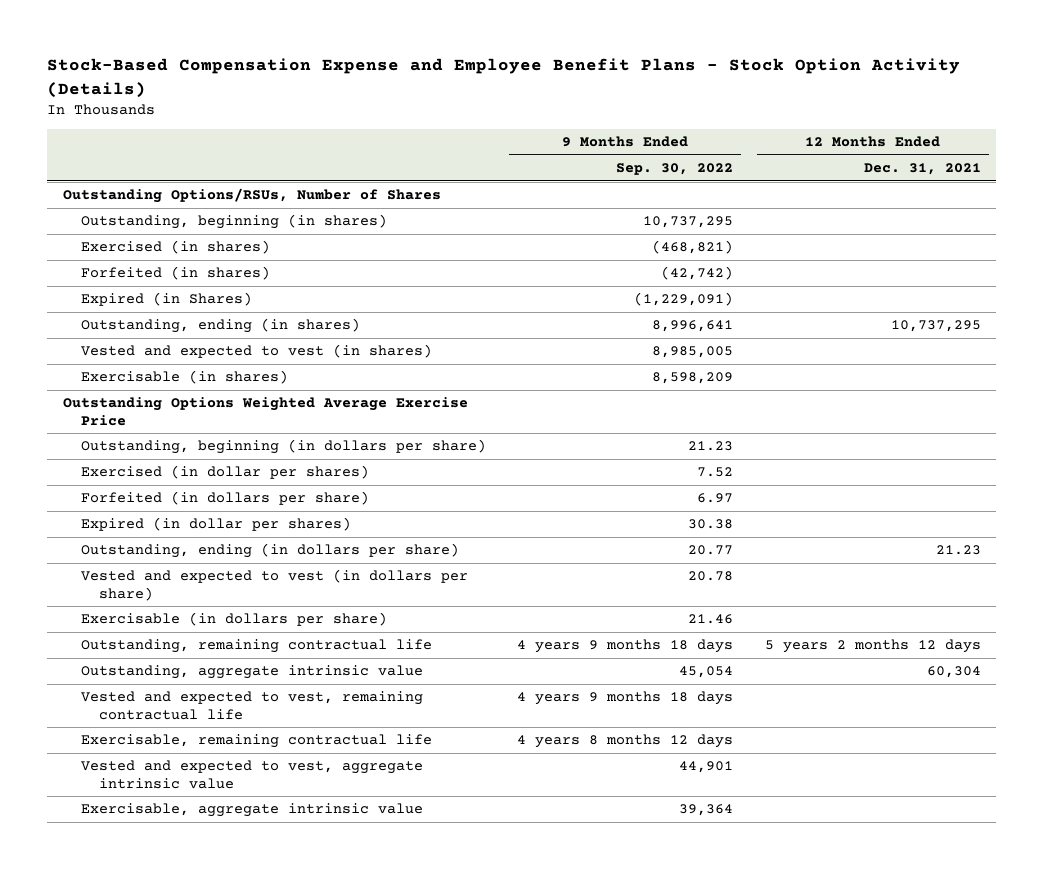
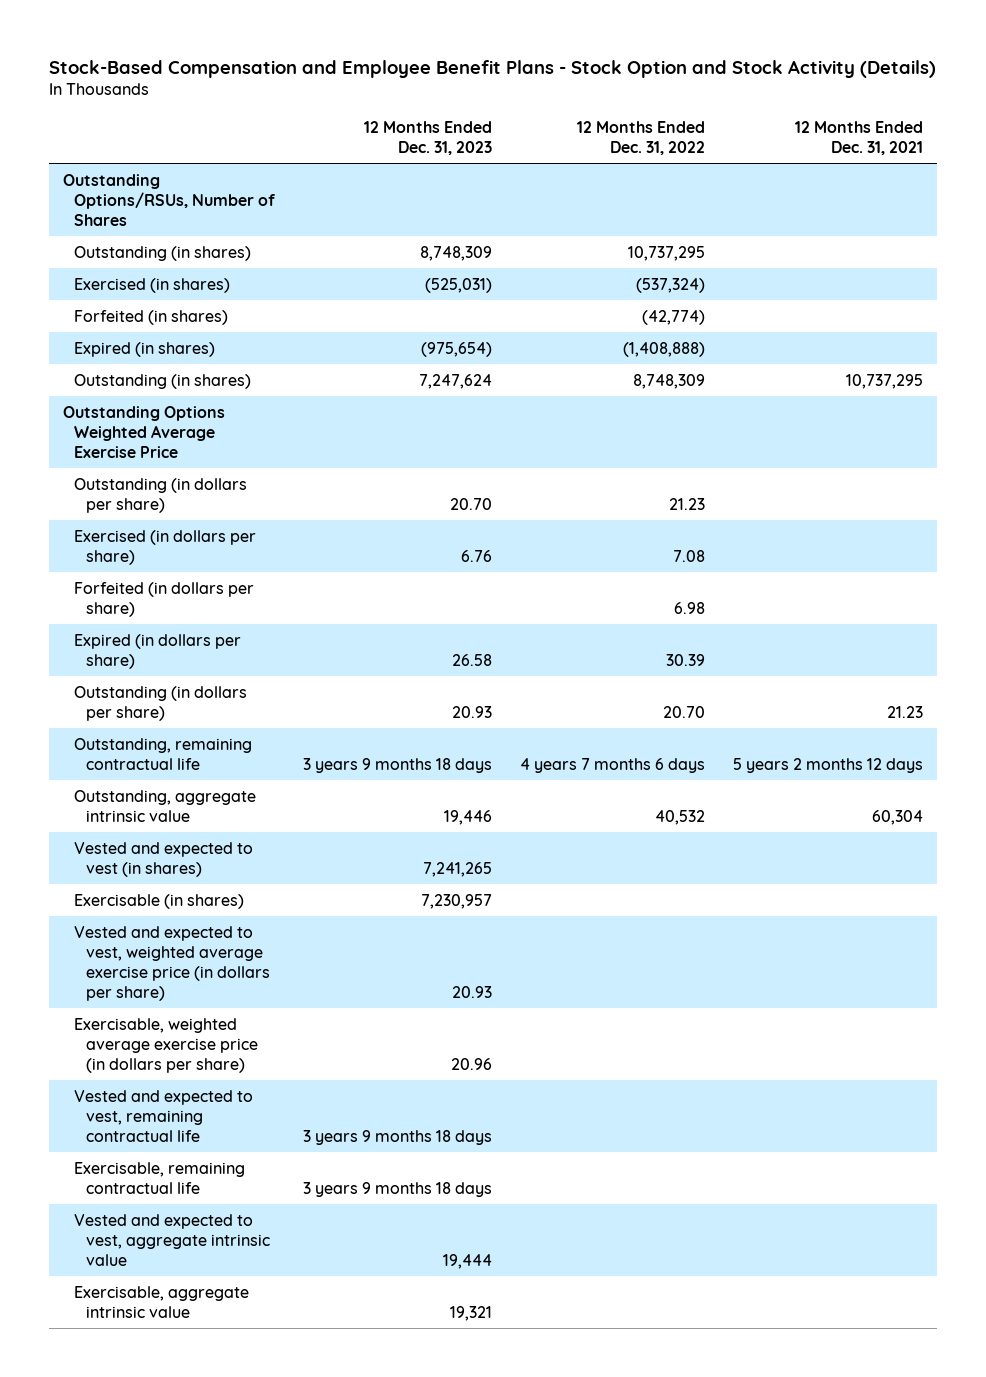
- Stock-Based Compensation Expense and Employee Benefit Plans - Stock Option Activity (Details)
+ Stock-Based Compensation and Employee Benefit Plans - Stock Option and Stock Activity (Details)
- | 9 Months Ended Sep. 30, 2022 | 12 Months Ended Dec. 31, 2021
+ | 12 Months Ended Dec. 31, 2023 | 12 Months Ended Dec. 31, 2022 | 12 Months Ended Dec. 31, 2021
- Outstanding, beginning (in shares) | 10,737,295 |
+ Outstanding (in shares) | 8,748,309 | 10,737,295 |
- Expired (in Shares) | (1,229,091) |
- Outstanding, ending (in shares) | 8,996,641 | 10,737,295
+ Expired (in shares) | (975,654) | (1,408,888) |
+ Outstanding (in shares) | 7,247,624 | 8,748,309 | 10,737,295
- Outstanding, beginning (in dollars per share) | 21.23 |
- Exercised (in dollar per shares) | 7.52 |
+ Outstanding (in dollars per share) | 20.70 | 21.23 |
+ Exercised (in dollars per share) | 6.76 | 7.08 |
- Expired (in dollar per shares) | 30.38 |
- Outstanding, ending (in dollars per share) | 20.77 | 21.23
- Vested and expected to vest (in dollars per share) | 20.78 |
- Exercisable (in dollars per share) | 21.46 |
+ Expired (in dollars per share) | 26.58 | 30.39 |
+ Outstanding (in dollars per share) | 20.93 | 20.70 | 21.23
moved down: Vested and expected to vest (in shares) | 7,241,265 | |
moved down: Exercisable (in shares) | 7,230,957 | |
+ Vested and expected to vest, weighted average exercise price (in dollars per share) | 20.93 | |
+ Exercisable, weighted average exercise price (in dollars per share) | 20.96 | |

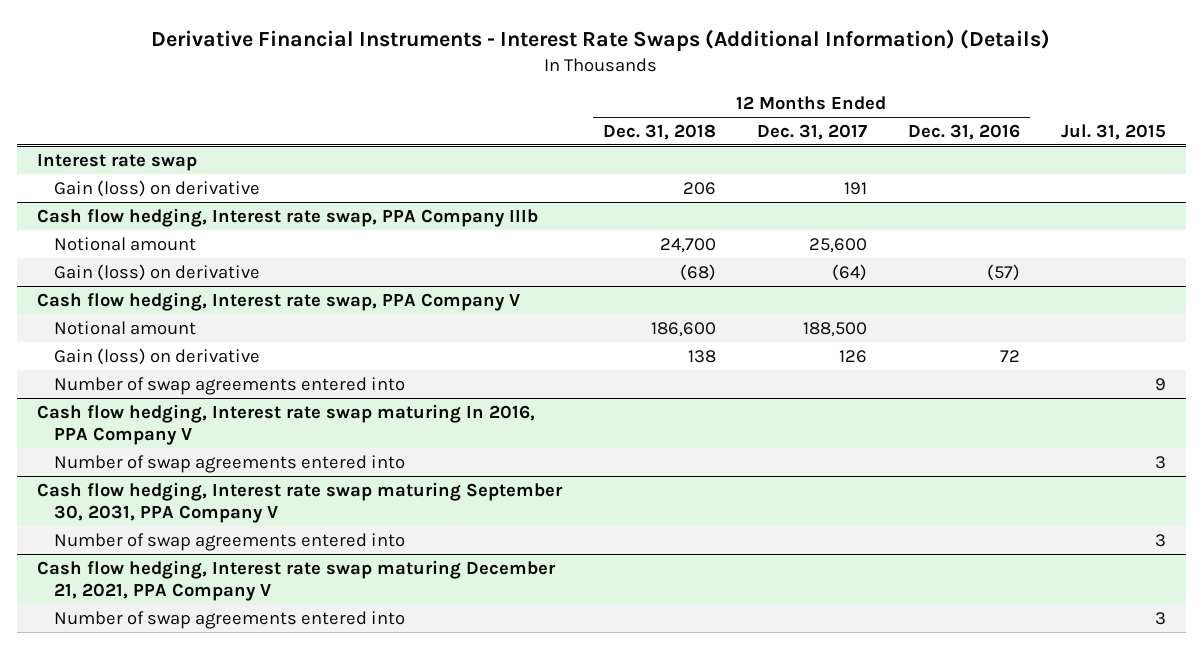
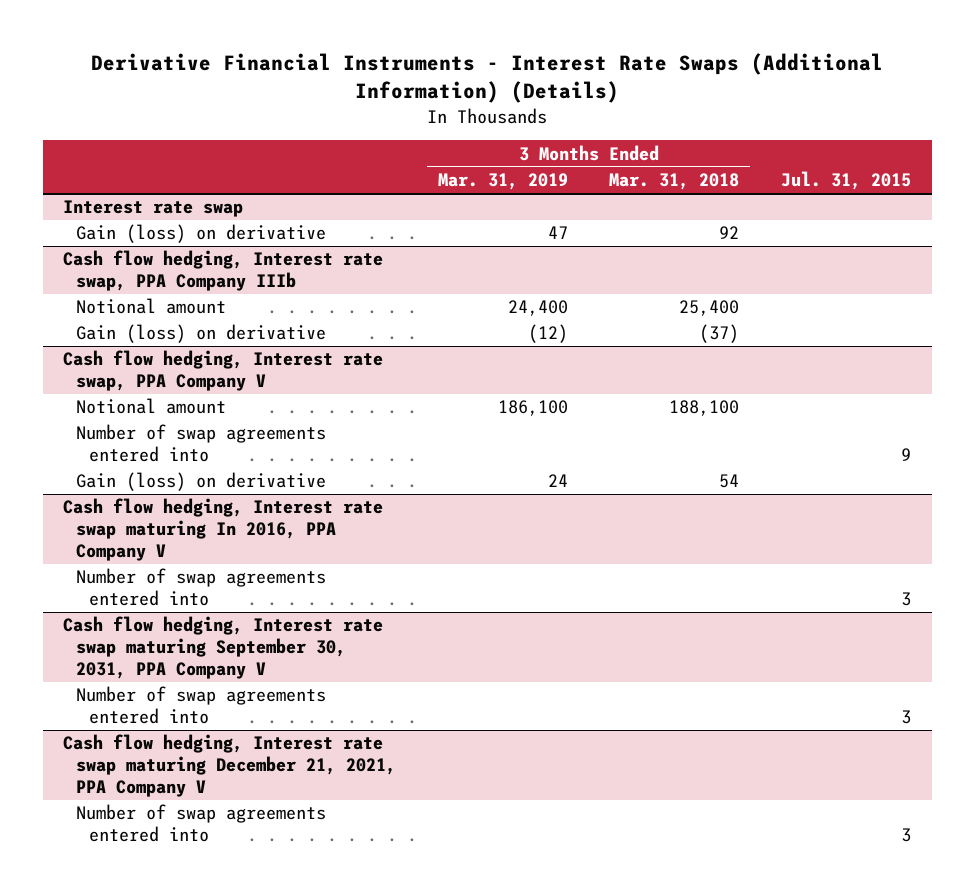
- | 12 Months Ended Dec. 31, 2018 | 12 Months Ended Dec. 31, 2017 | 12 Months Ended Dec. 31, 2016 | Jul. 31, 2015
+ | 3 Months Ended Mar. 31, 2019 | 3 Months Ended Mar. 31, 2018 | Jul. 31, 2015
@ Cash flow hedging, Interest rate swap, PPA Company V
moved down: Gain (loss) on derivative | 24 | 54 |

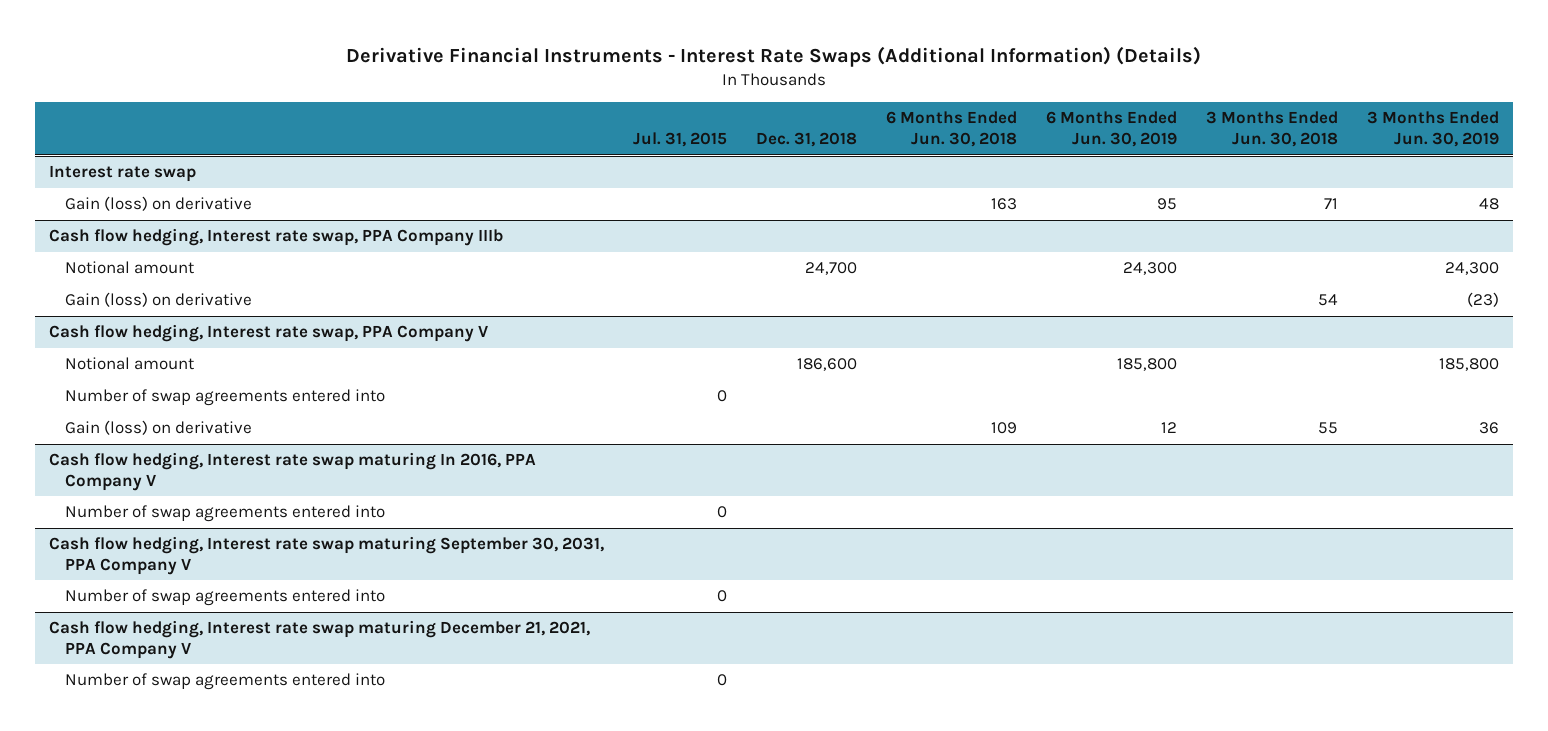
- | 3 Months Ended Mar. 31, 2019 | 3 Months Ended Mar. 31, 2018 | Jul. 31, 2015
+ | Jul. 31, 2015 | Dec. 31, 2018 | 6 Months Ended Jun. 30, 2018 | 6 Months Ended Jun. 30, 2019 | 3 Months Ended Jun. 30, 2018 | 3 Months Ended Jun. 30, 2019
@ Cash flow hedging, Interest rate swap, PPA Company V
- Number of swap agreements entered into | | | 9
+ Number of swap agreements entered into | 0 | | | | |
@ Cash flow hedging, Interest rate swap maturing In 2016, PPA Company V
- Number of swap agreements entered into | | | 3
+ Number of swap agreements entered into | 0 | | | | |
@ Cash flow hedging, Interest rate swap maturing September 30, 2031, PPA Company V
- Number of swap agreements entered into | | | 3
+ Number of swap agreements entered into | 0 | | | | |
@ Cash flow hedging, Interest rate swap maturing December 21, 2021, PPA Company V
- Number of swap agreements entered into | | | 3
+ Number of swap agreements entered into | 0 | | | | |

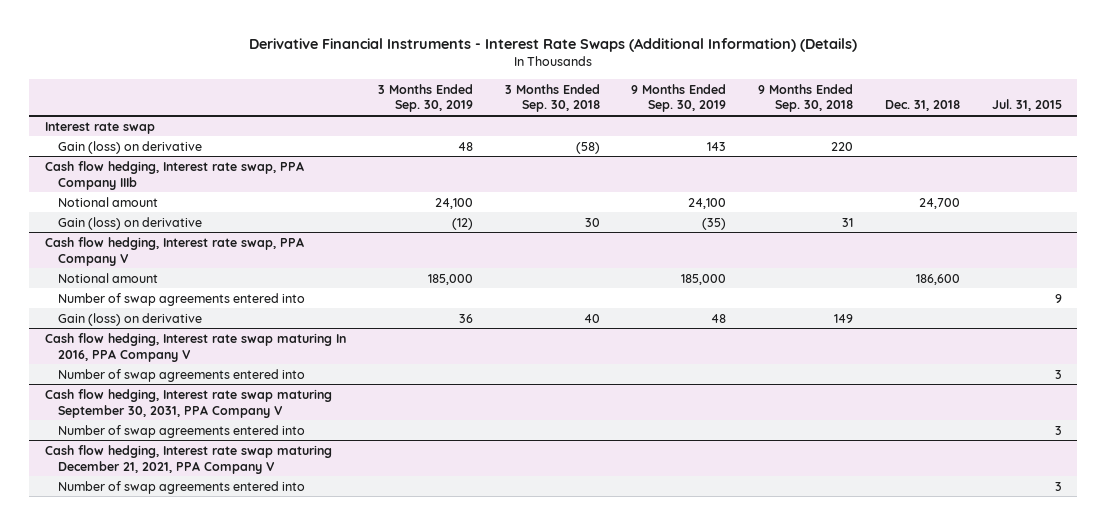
- | Jul. 31, 2015 | Dec. 31, 2018 | 6 Months Ended Jun. 30, 2018 | 6 Months Ended Jun. 30, 2019 | 3 Months Ended Jun. 30, 2018 | 3 Months Ended Jun. 30, 2019
+ | 3 Months Ended Sep. 30, 2019 | 3 Months Ended Sep. 30, 2018 | 9 Months Ended Sep. 30, 2019 | 9 Months Ended Sep. 30, 2018 | Dec. 31, 2018 | Jul. 31, 2015
@ Cash flow hedging, Interest rate swap, PPA Company V
- Number of swap agreements entered into | 0 | | | | |
+ Number of swap agreements entered into | | | | | | 9
@ Cash flow hedging, Interest rate swap maturing In 2016, PPA Company V
- Number of swap agreements entered into | 0 | | | | |
+ Number of swap agreements entered into | | | | | | 3
@ Cash flow hedging, Interest rate swap maturing September 30, 2031, PPA Company V
- Number of swap agreements entered into | 0 | | | | |
+ Number of swap agreements entered into | | | | | | 3
@ Cash flow hedging, Interest rate swap maturing December 21, 2021, PPA Company V
- Number of swap agreements entered into | 0 | | | | |
+ Number of swap agreements entered into | | | | | | 3

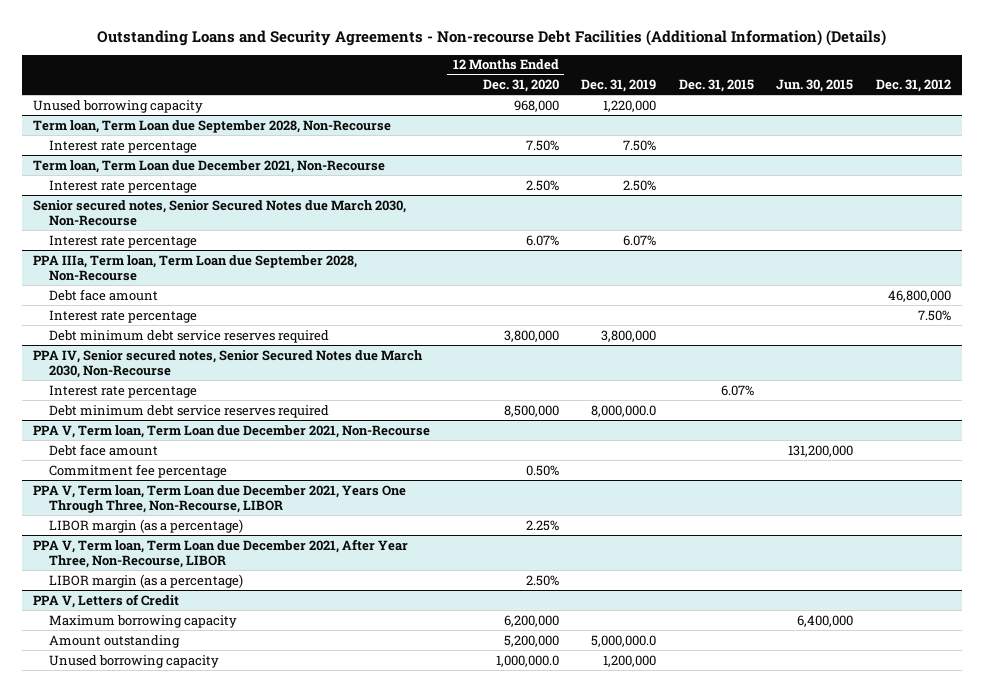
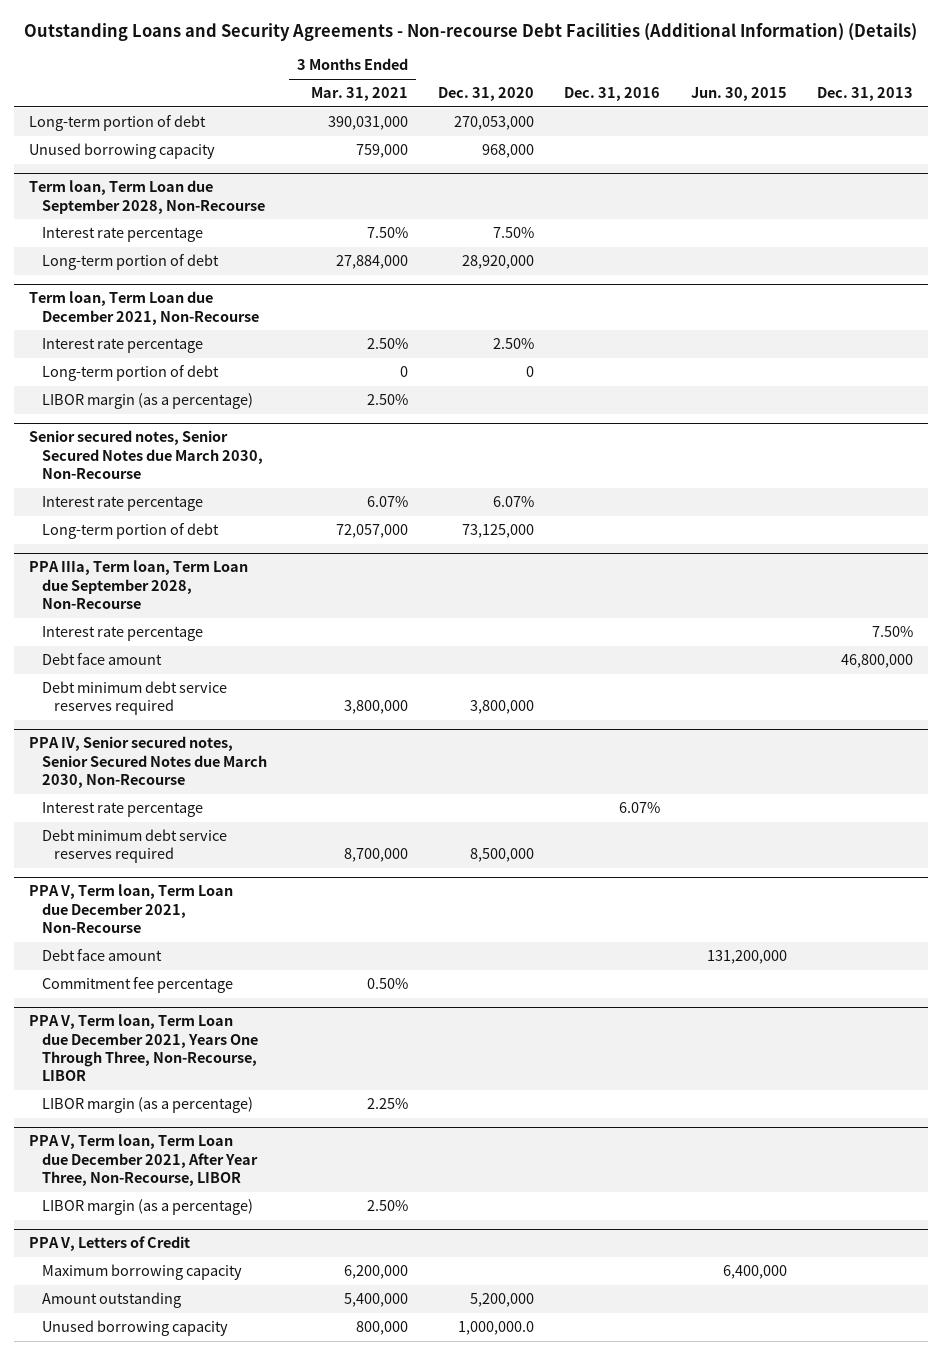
- | 12 Months Ended Dec. 31, 2020 | Dec. 31, 2019 | Dec. 31, 2015 | Jun. 30, 2015 | Dec. 31, 2012
+ | 3 Months Ended Mar. 31, 2021 | Dec. 31, 2020 | Dec. 31, 2016 | Jun. 30, 2015 | Dec. 31, 2013
+ Long-term portion of debt | 390,031,000 | 270,053,000 | | |
@ Term loan, Term Loan due September 2028, Non-Recourse
+ Long-term portion of debt | 27,884,000 | 28,920,000 | | |
@ Term loan, Term Loan due December 2021, Non-Recourse
+ Long-term portion of debt | 0 | 0 | | |
+ LIBOR margin (as a percentage) | 2.50% | | | |
@ Senior secured notes, Senior Secured Notes due March 2030, Non-Recourse
+ Long-term portion of debt | 72,057,000 | 73,125,000 | | |
@ PPA IIIa, Term loan, Term Loan due September 2028, Non-Recourse
moved down: Debt face amount | | | | | 46,800,000

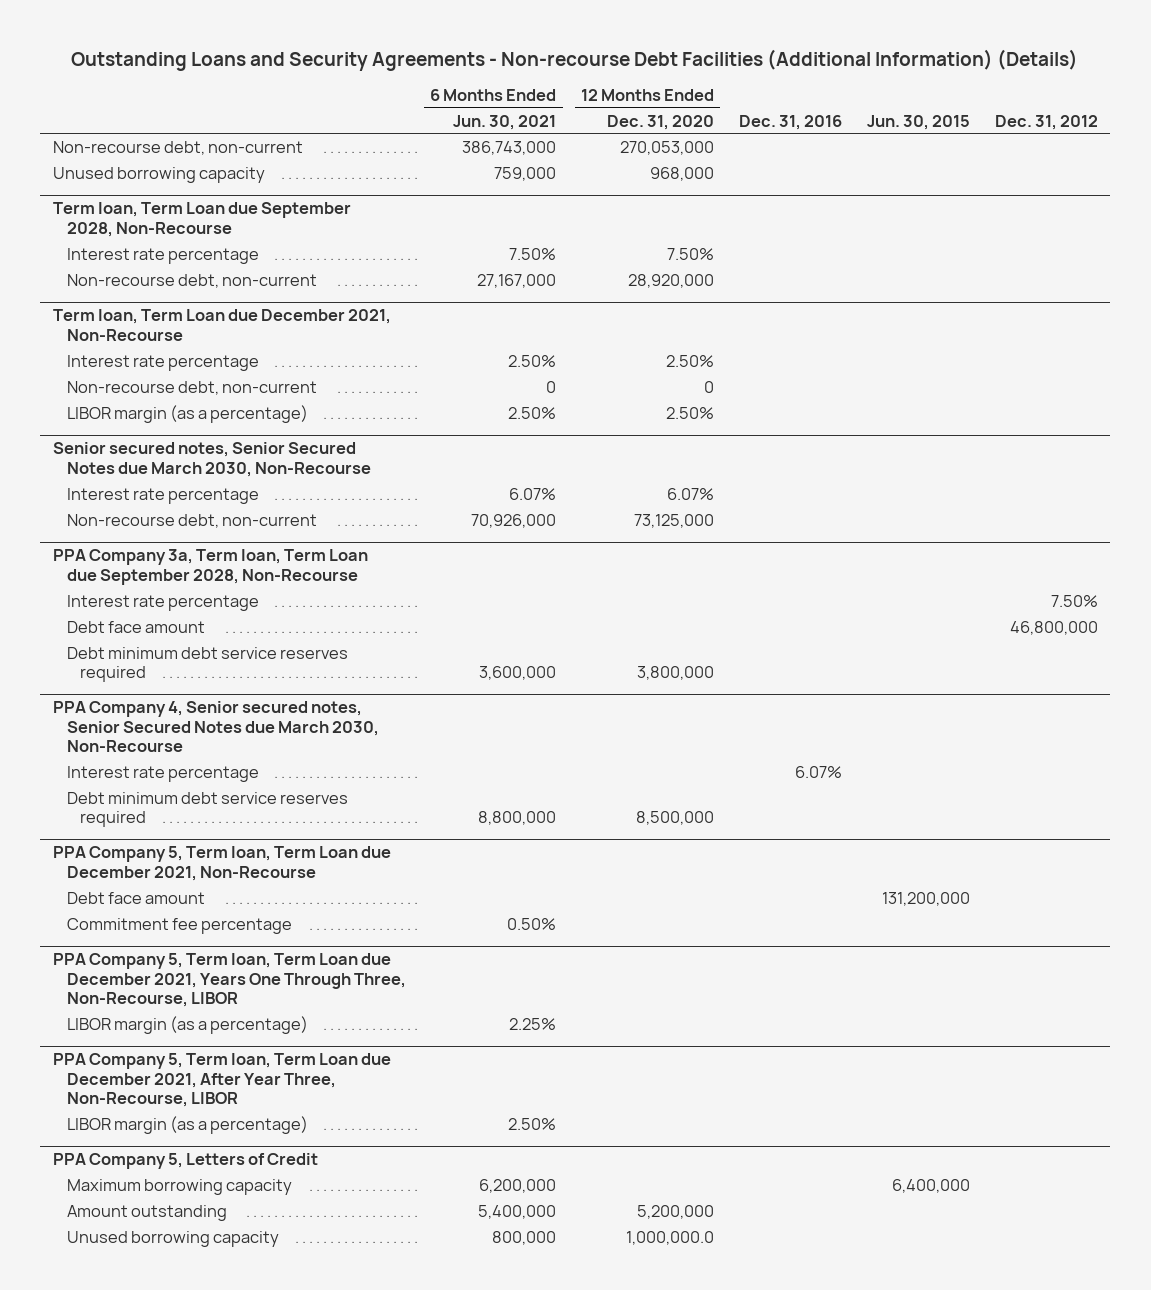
- | 3 Months Ended Mar. 31, 2021 | Dec. 31, 2020 | Dec. 31, 2016 | Jun. 30, 2015 | Dec. 31, 2013
+ | 6 Months Ended Jun. 30, 2021 | 12 Months Ended Dec. 31, 2020 | Dec. 31, 2016 | Jun. 30, 2015 | Dec. 31, 2012
- Long-term portion of debt | 390,031,000 | 270,053,000 | | |
+ Non-recourse debt, non-current | 386,743,000 | 270,053,000 | | |
@ Term loan, Term Loan due September 2028, Non-Recourse
- Long-term portion of debt | 27,884,000 | 28,920,000 | | |
+ Non-recourse debt, non-current | 27,167,000 | 28,920,000 | | |
@ Term loan, Term Loan due December 2021, Non-Recourse
- Long-term portion of debt | 0 | 0 | | |
+ Non-recourse debt, non-current | 0 | 0 | | |
@ Senior secured notes, Senior Secured Notes due March 2030, Non-Recourse
- Long-term portion of debt | 72,057,000 | 73,125,000 | | |
- PPA IIIa, Term loan, Term Loan due September 2028, Non-Recourse
@ Senior secured notes, Senior Secured Notes due March 2030, Non-Recourse
+ Non-recourse debt, non-current | 70,926,000 | 73,125,000 | | |
+ PPA Company 3a, Term loan, Term Loan due September 2028, Non-Recourse
- PPA IV, Senior secured notes, Senior Secured Notes due March 2030, Non-Recourse
+ PPA Company 4, Senior secured notes, Senior Secured Notes due March 2030, Non-Recourse
- PPA V, Term loan, Term Loan due December 2021, Non-Recourse
+ PPA Company 5, Term loan, Term Loan due December 2021, Non-Recourse
- PPA V, Term loan, Term Loan due December 2021, Years One Through Three, Non-Recourse, LIBOR
+ PPA Company 5, Term loan, Term Loan due December 2021, Years One Through Three, Non-Recourse, LIBOR
- PPA V, Term loan, Term Loan due December 2021, After Year Three, Non-Recourse, LIBOR
+ PPA Company 5, Term loan, Term Loan due December 2021, After Year Three, Non-Recourse, LIBOR
- PPA V, Letters of Credit
+ PPA Company 5, Letters of Credit

